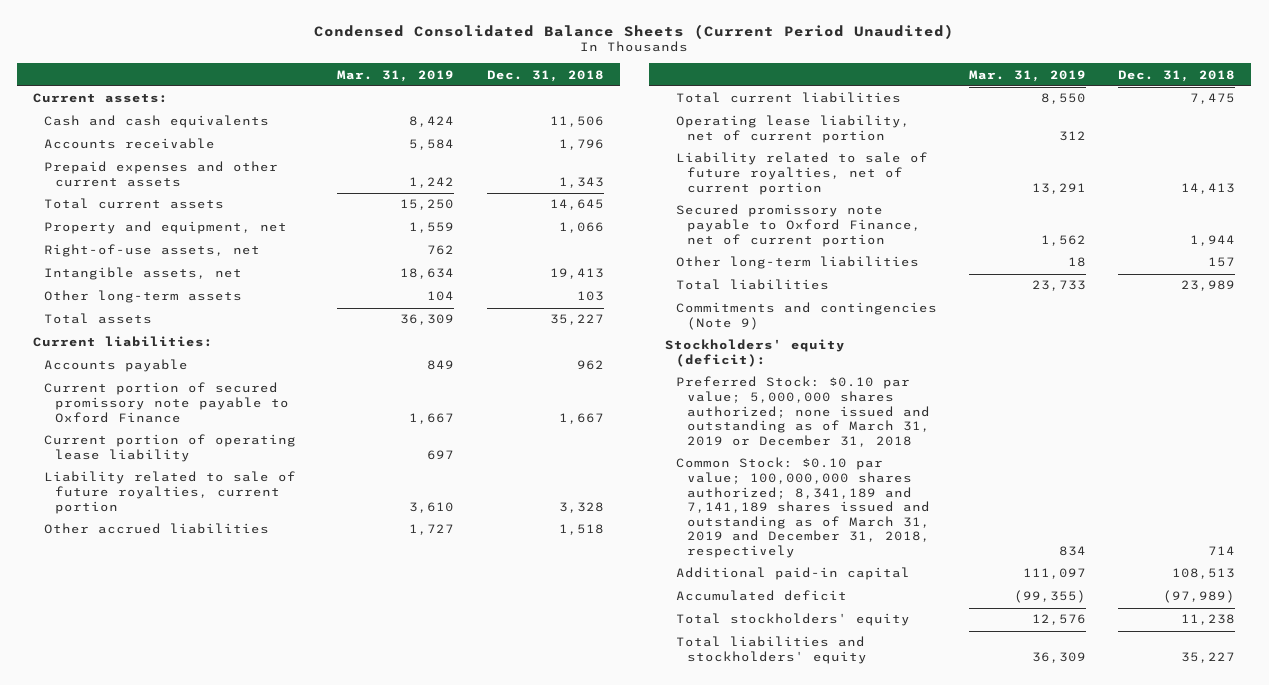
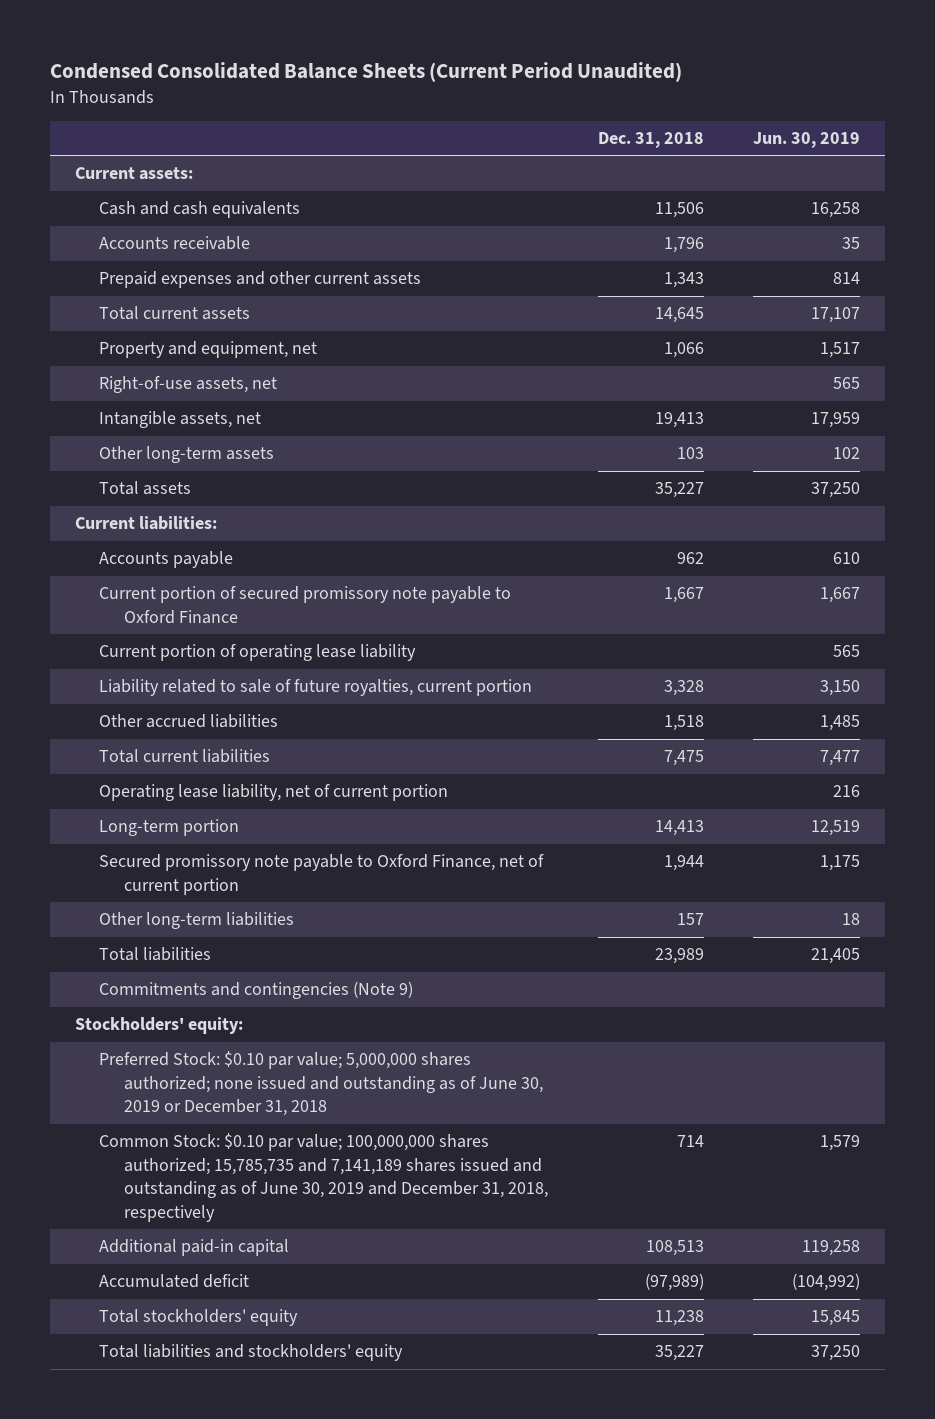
- | Mar. 31, 2019 | Dec. 31, 2018
+ | Dec. 31, 2018 | Jun. 30, 2019
- Liability related to sale of future royalties, net of current portion | 13,291 | 14,413
+ Long-term portion | 14,413 | 12,519
- Stockholders' equity (deficit):
- Preferred Stock: $0.10 par value; 5,000,000 shares authorized; none issued and outstanding as of March 31, 2019 or December 31, 2018
- Common Stock: $0.10 par value; 100,000,000 shares authorized; 8,341,189 and 7,141,189 shares issued and outstanding as of March 31, 2019 and December 31, 2018, respectively | 834 | 714
+ Stockholders' equity:
+ Preferred Stock: $0.10 par value; 5,000,000 shares authorized; none issued and outstanding as of June 30, 2019 or December 31, 2018
+ Common Stock: $0.10 par value; 100,000,000 shares authorized; 15,785,735 and 7,141,189 shares issued and outstanding as of June 30, 2019 and December 31, 2018, respectively | 714 | 1,579

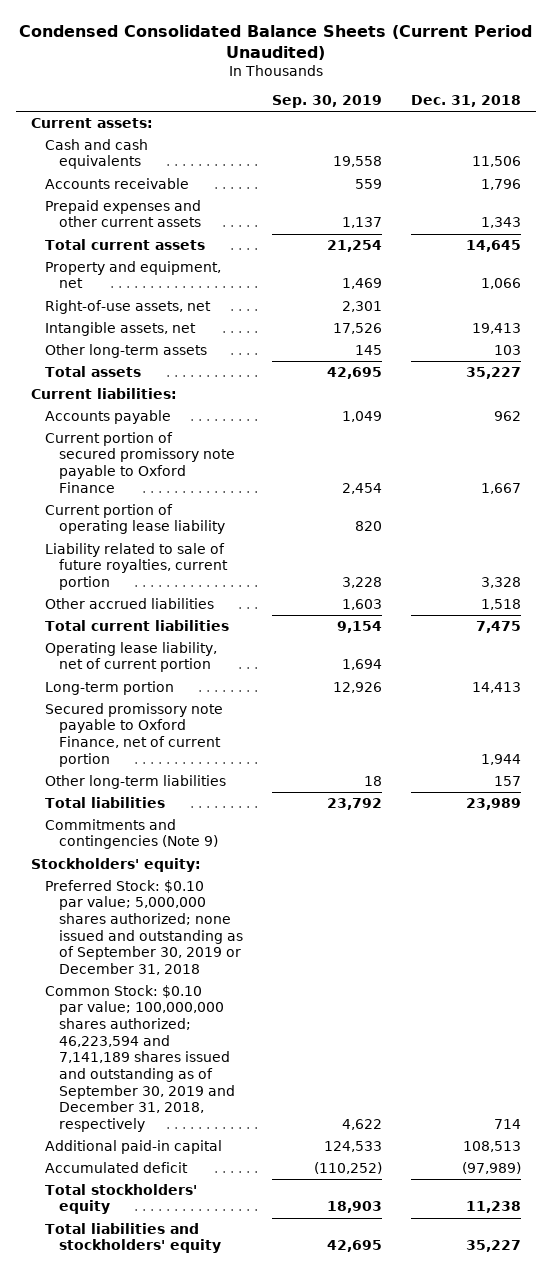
- | Dec. 31, 2018 | Jun. 30, 2019
+ | Sep. 30, 2019 | Dec. 31, 2018
- Preferred Stock: $0.10 par value; 5,000,000 shares authorized; none issued and outstanding as of June 30, 2019 or December 31, 2018
- Common Stock: $0.10 par value; 100,000,000 shares authorized; 15,785,735 and 7,141,189 shares issued and outstanding as of June 30, 2019 and December 31, 2018, respectively | 714 | 1,579
+ Preferred Stock: $0.10 par value; 5,000,000 shares authorized; none issued and outstanding as of September 30, 2019 or December 31, 2018
+ Common Stock: $0.10 par value; 100,000,000 shares authorized; 46,223,594 and 7,141,189 shares issued and outstanding as of September 30, 2019 and December 31, 2018, respectively | 4,622 | 714

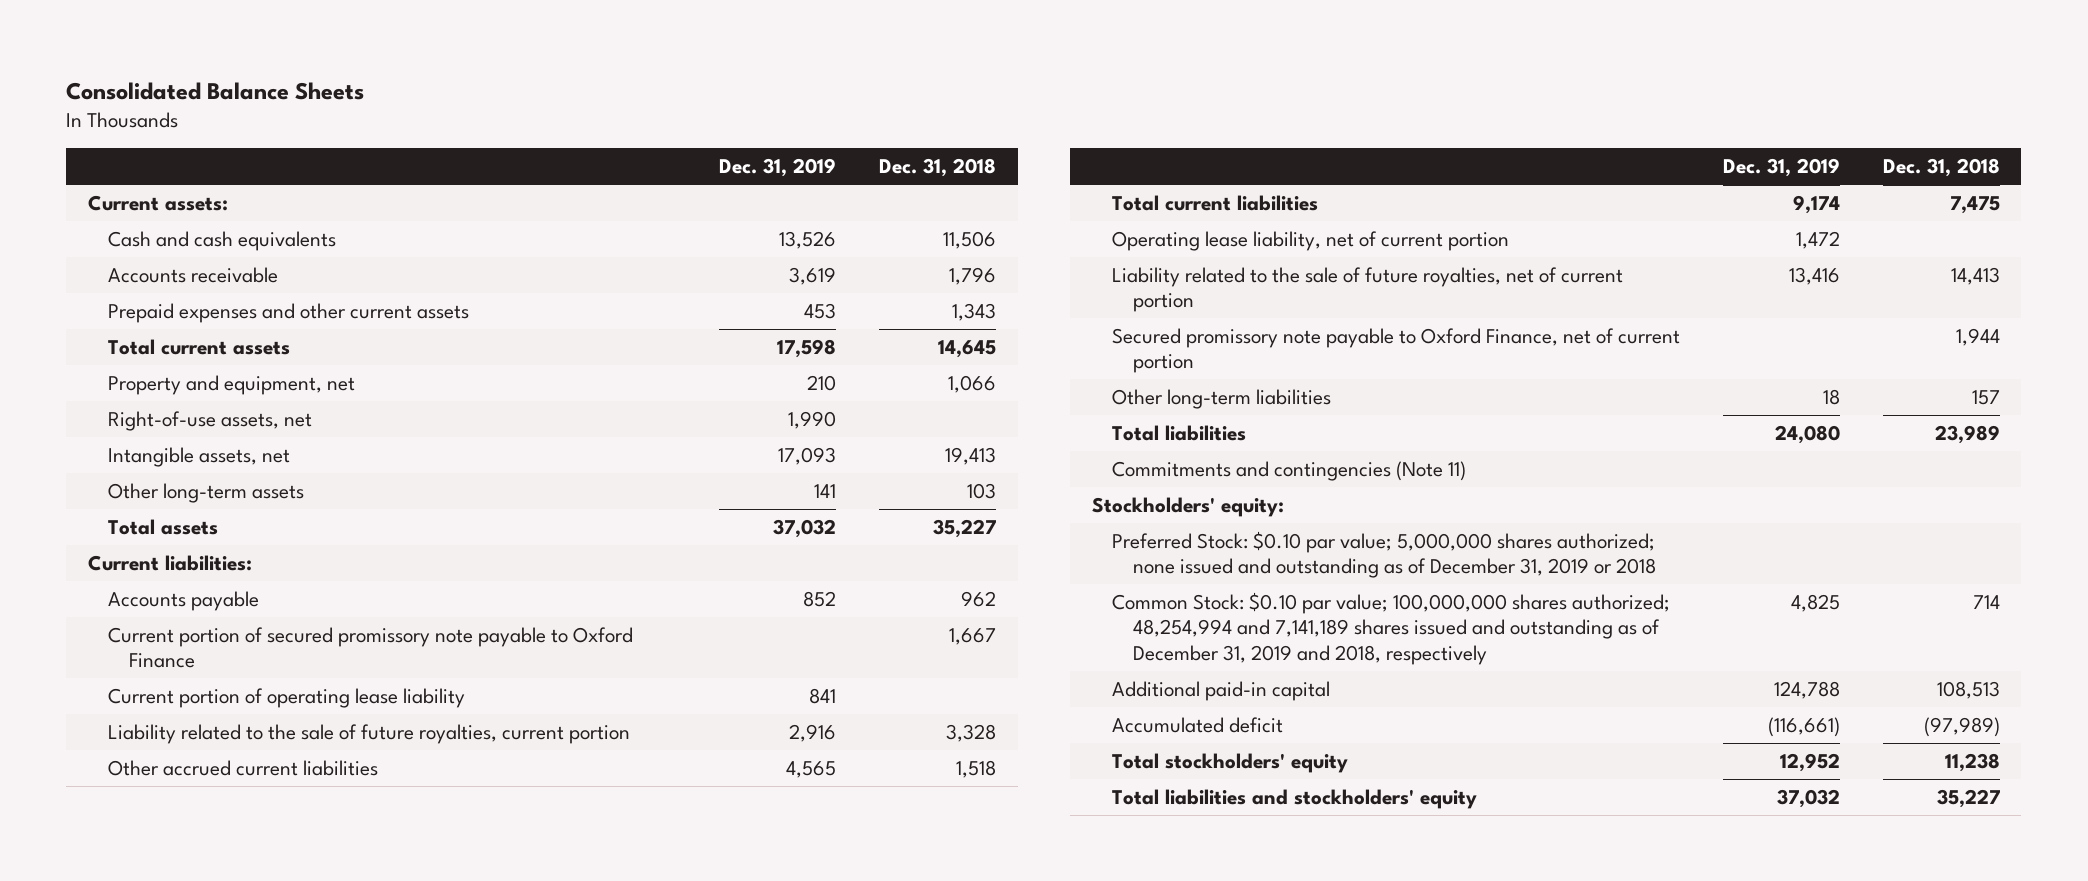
- Condensed Consolidated Balance Sheets (Current Period Unaudited)
+ Consolidated Balance Sheets
- | Sep. 30, 2019 | Dec. 31, 2018
+ | Dec. 31, 2019 | Dec. 31, 2018
- Liability related to sale of future royalties, current portion | 3,228 | 3,328
- Other accrued liabilities | 1,603 | 1,518
+ Liability related to the sale of future royalties, current portion | 2,916 | 3,328
+ Other accrued current liabilities | 4,565 | 1,518
- Long-term portion | 12,926 | 14,413
+ Liability related to the sale of future royalties, net of current portion | 13,416 | 14,413
- Commitments and contingencies (Note 9)
+ Commitments and contingencies (Note 11)
- Preferred Stock: $0.10 par value; 5,000,000 shares authorized; none issued and outstanding as of September 30, 2019 or December 31, 2018
- Common Stock: $0.10 par value; 100,000,000 shares authorized; 46,223,594 and 7,141,189 shares issued and outstanding as of September 30, 2019 and December 31, 2018, respectively | 4,622 | 714
+ Preferred Stock: $0.10 par value; 5,000,000 shares authorized; none issued and outstanding as of December 31, 2019 or 2018
+ Common Stock: $0.10 par value; 100,000,000 shares authorized; 48,254,994 and 7,141,189 shares issued and outstanding as of December 31, 2019 and 2018, respectively | 4,825 | 714

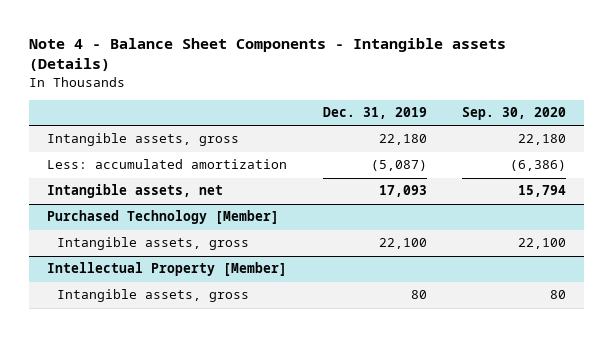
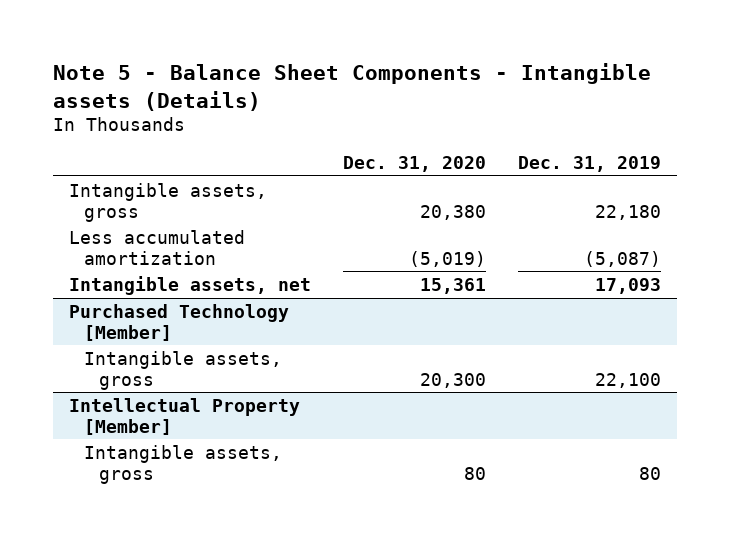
- Note 4 - Balance Sheet Components - Intangible assets (Details)
+ Note 5 - Balance Sheet Components - Intangible assets (Details)
- | Dec. 31, 2019 | Sep. 30, 2020
+ | Dec. 31, 2020 | Dec. 31, 2019
- Less: accumulated amortization | (5,087) | (6,386)
+ Less accumulated amortization | (5,019) | (5,087)

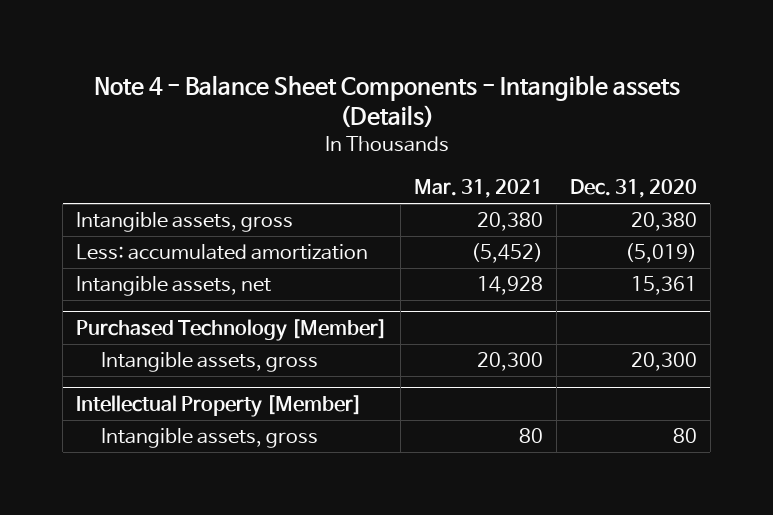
- Note 5 - Balance Sheet Components - Intangible assets (Details)
+ Note 4 - Balance Sheet Components - Intangible assets (Details)
- | Dec. 31, 2020 | Dec. 31, 2019
+ | Mar. 31, 2021 | Dec. 31, 2020
- Less accumulated amortization | (5,019) | (5,087)
+ Less: accumulated amortization | (5,452) | (5,019)

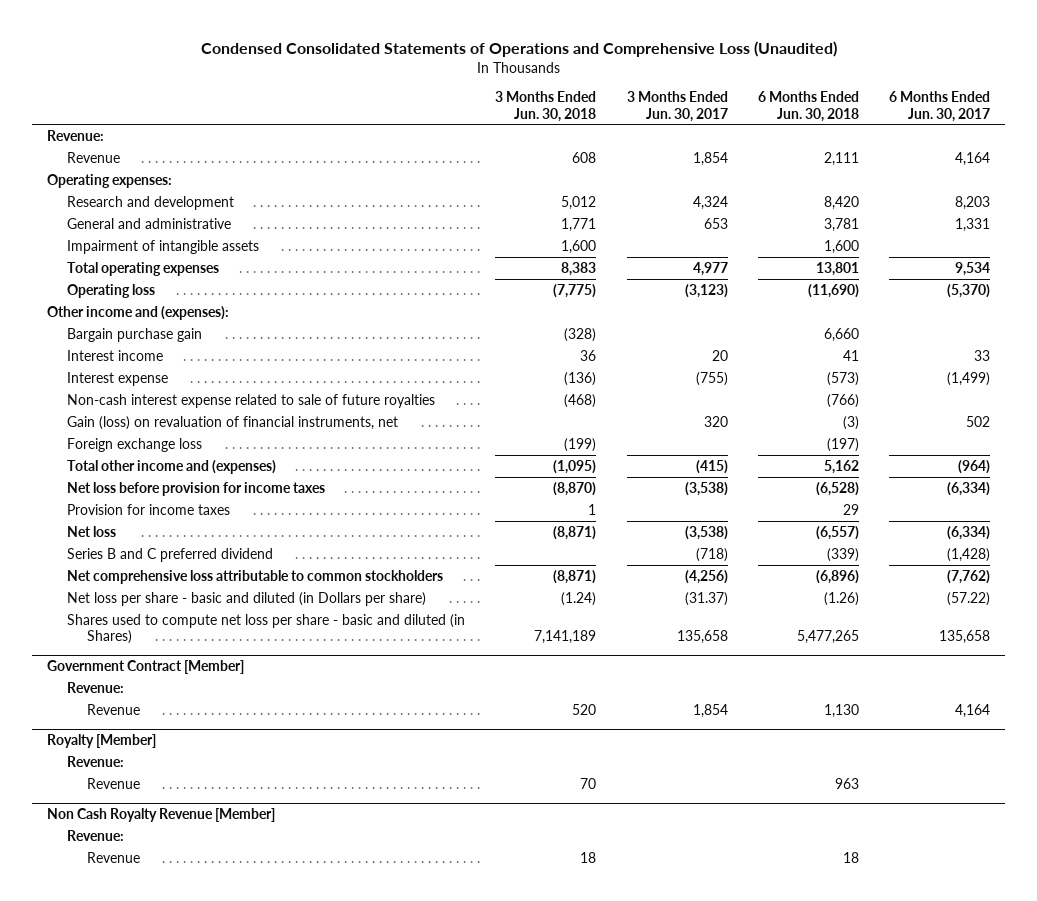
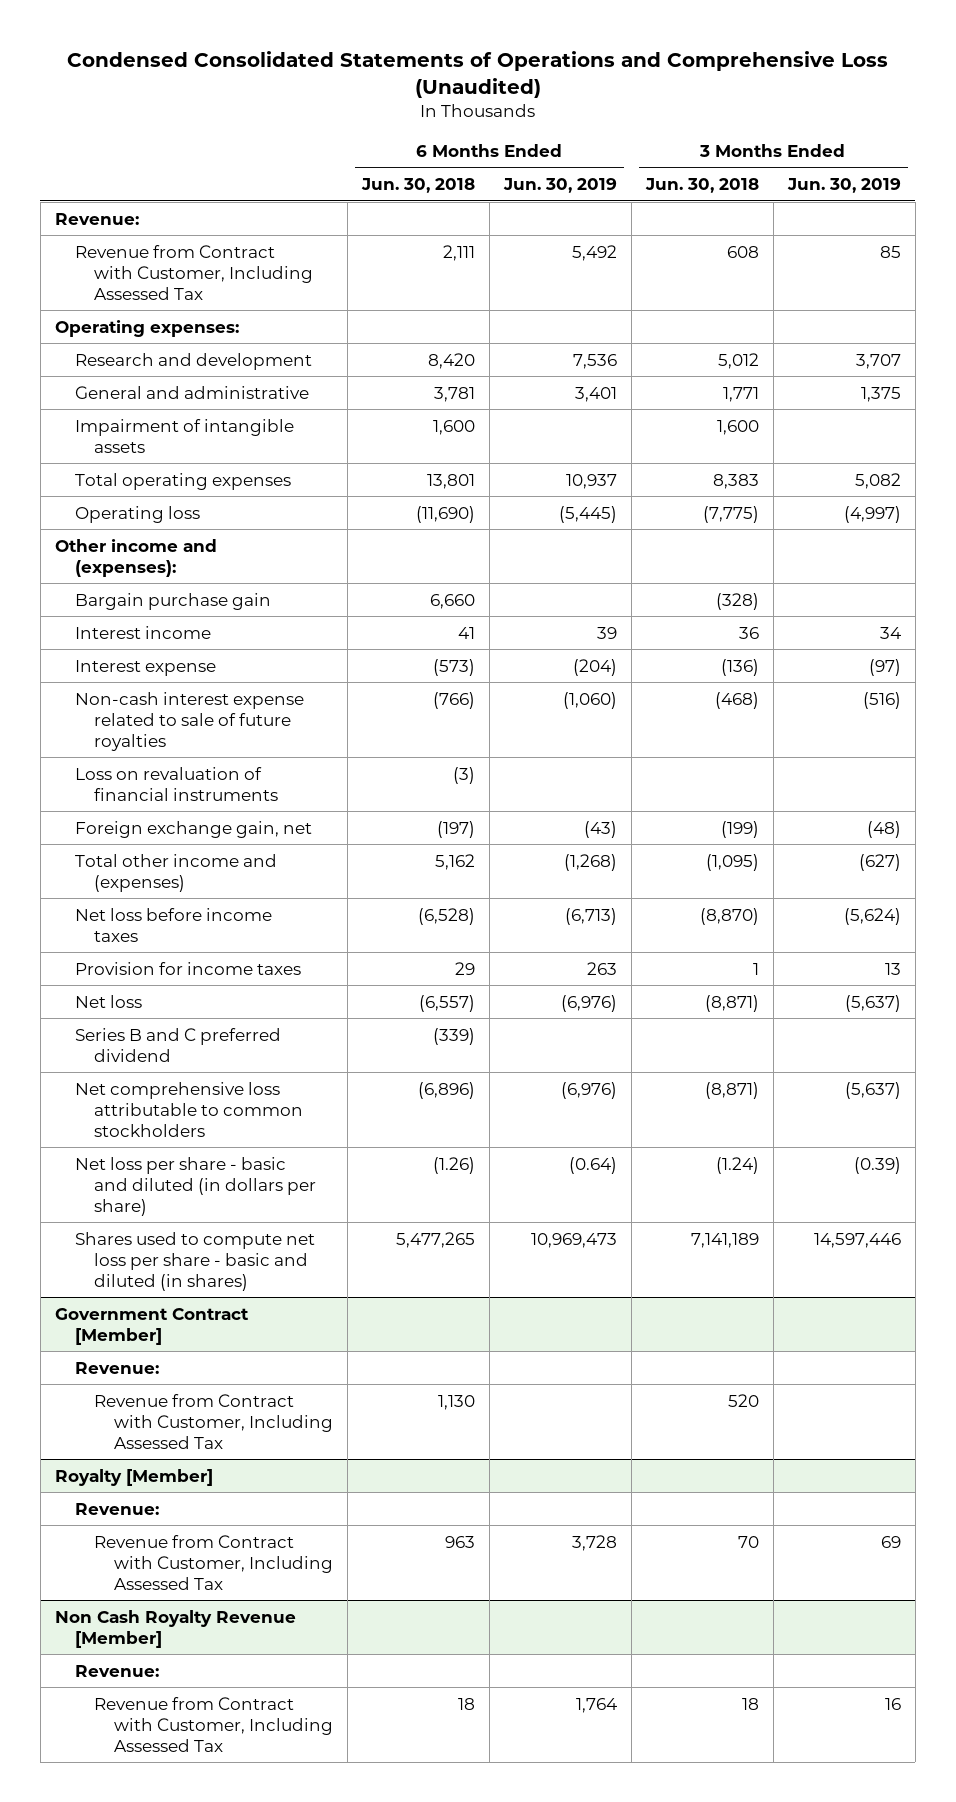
- | 3 Months Ended Jun. 30, 2018 | 3 Months Ended Jun. 30, 2017 | 6 Months Ended Jun. 30, 2018 | 6 Months Ended Jun. 30, 2017
+ | 6 Months Ended Jun. 30, 2018 | 6 Months Ended Jun. 30, 2019 | 3 Months Ended Jun. 30, 2018 | 3 Months Ended Jun. 30, 2019
- Revenue | 608 | 1,854 | 2,111 | 4,164
+ Revenue from Contract with Customer, Including Assessed Tax | 2,111 | 5,492 | 608 | 85
- Gain (loss) on revaluation of financial instruments, net | | 320 | (3) | 502
- Foreign exchange loss | (199) | | (197) |
+ Loss on revaluation of financial instruments | (3) | | |
+ Foreign exchange gain, net | (197) | (43) | (199) | (48)
- Net loss before provision for income taxes | (8,870) | (3,538) | (6,528) | (6,334)
+ Net loss before income taxes | (6,528) | (6,713) | (8,870) | (5,624)
- Net loss per share - basic and diluted (in Dollars per share) | (1.24) | (31.37) | (1.26) | (57.22)
- Shares used to compute net loss per share - basic and diluted (in Shares) | 7,141,189 | 135,658 | 5,477,265 | 135,658
+ Net loss per share - basic and diluted (in dollars per share) | (1.26) | (0.64) | (1.24) | (0.39)
+ Shares used to compute net loss per share - basic and diluted (in shares) | 5,477,265 | 10,969,473 | 7,141,189 | 14,597,446
@ Government Contract [Member]
- Revenue | 520 | 1,854 | 1,130 | 4,164
+ Revenue from Contract with Customer, Including Assessed Tax | 1,130 | | 520 |
@ Royalty [Member]
- Revenue | 70 | | 963 |
+ Revenue from Contract with Customer, Including Assessed Tax | 963 | 3,728 | 70 | 69
@ Non Cash Royalty Revenue [Member]
- Revenue | 18 | | 18 |
+ Revenue from Contract with Customer, Including Assessed Tax | 18 | 1,764 | 18 | 16

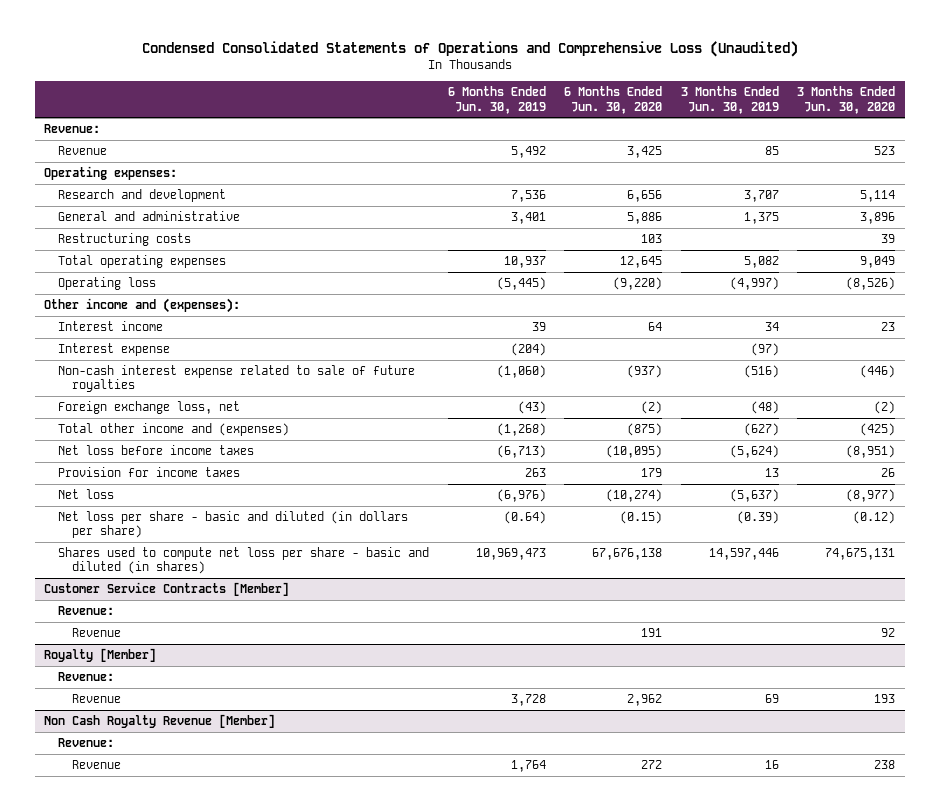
- | 6 Months Ended Jun. 30, 2018 | 6 Months Ended Jun. 30, 2019 | 3 Months Ended Jun. 30, 2018 | 3 Months Ended Jun. 30, 2019
+ | 6 Months Ended Jun. 30, 2019 | 6 Months Ended Jun. 30, 2020 | 3 Months Ended Jun. 30, 2019 | 3 Months Ended Jun. 30, 2020
- Revenue from Contract with Customer, Including Assessed Tax | 2,111 | 5,492 | 608 | 85
+ Revenue | 5,492 | 3,425 | 85 | 523
- Impairment of intangible assets | 1,600 | | 1,600 |
+ Restructuring costs | | 103 | | 39
- Bargain purchase gain | 6,660 | | (328) |
- Loss on revaluation of financial instruments | (3) | | |
- Foreign exchange gain, net | (197) | (43) | (199) | (48)
+ Foreign exchange loss, net | (43) | (2) | (48) | (2)
- Series B and C preferred dividend | (339) | | |
- Net comprehensive loss attributable to common stockholders | (6,896) | (6,976) | (8,871) | (5,637)
- Government Contract [Member]
+ Customer Service Contracts [Member]
- Revenue from Contract with Customer, Including Assessed Tax | 1,130 | | 520 |
+ Revenue | | 191 | | 92
@ Royalty [Member]
- Revenue from Contract with Customer, Including Assessed Tax | 963 | 3,728 | 70 | 69
+ Revenue | 3,728 | 2,962 | 69 | 193
@ Non Cash Royalty Revenue [Member]
- Revenue from Contract with Customer, Including Assessed Tax | 18 | 1,764 | 18 | 16
+ Revenue | 1,764 | 272 | 16 | 238

